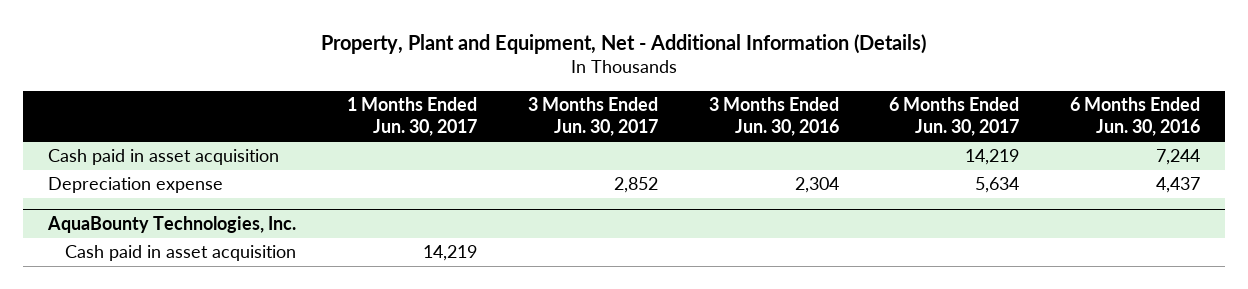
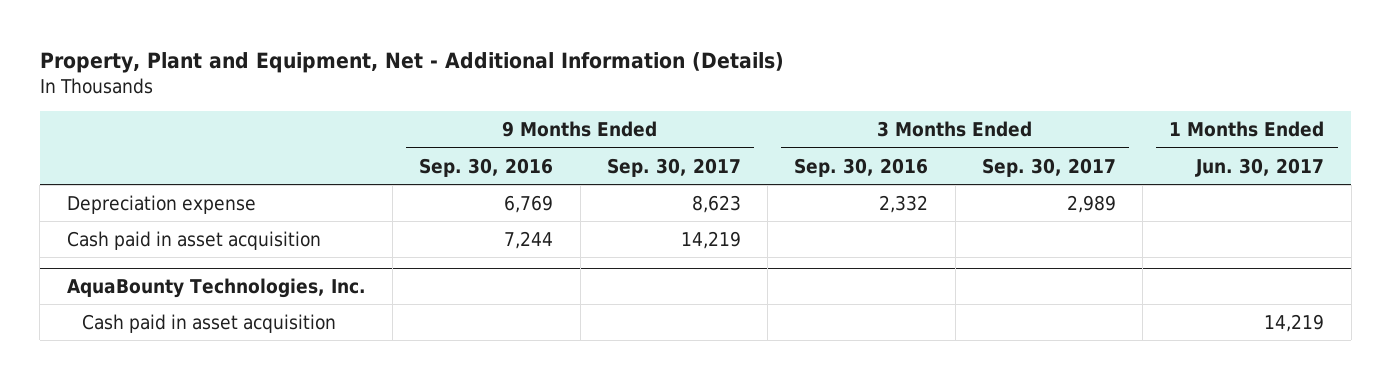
- | 1 Months Ended Jun. 30, 2017 | 3 Months Ended Jun. 30, 2017 | 3 Months Ended Jun. 30, 2016 | 6 Months Ended Jun. 30, 2017 | 6 Months Ended Jun. 30, 2016
+ | 9 Months Ended Sep. 30, 2016 | 9 Months Ended Sep. 30, 2017 | 3 Months Ended Sep. 30, 2016 | 3 Months Ended Sep. 30, 2017 | 1 Months Ended Jun. 30, 2017
moved down: Cash paid in asset acquisition | 7,244 | 14,219 | | |

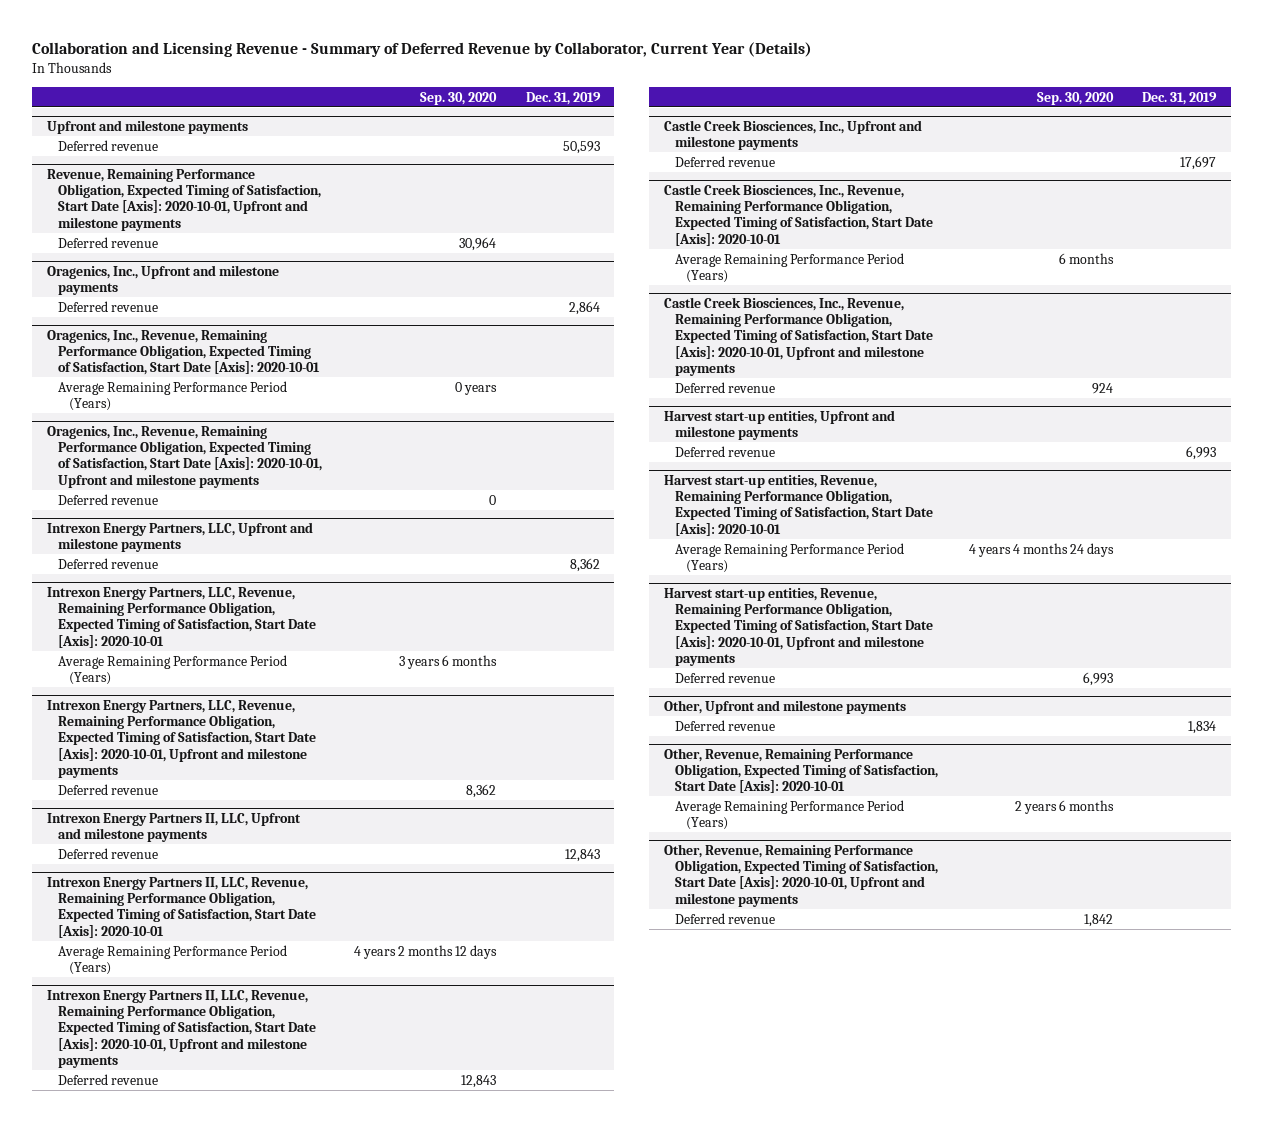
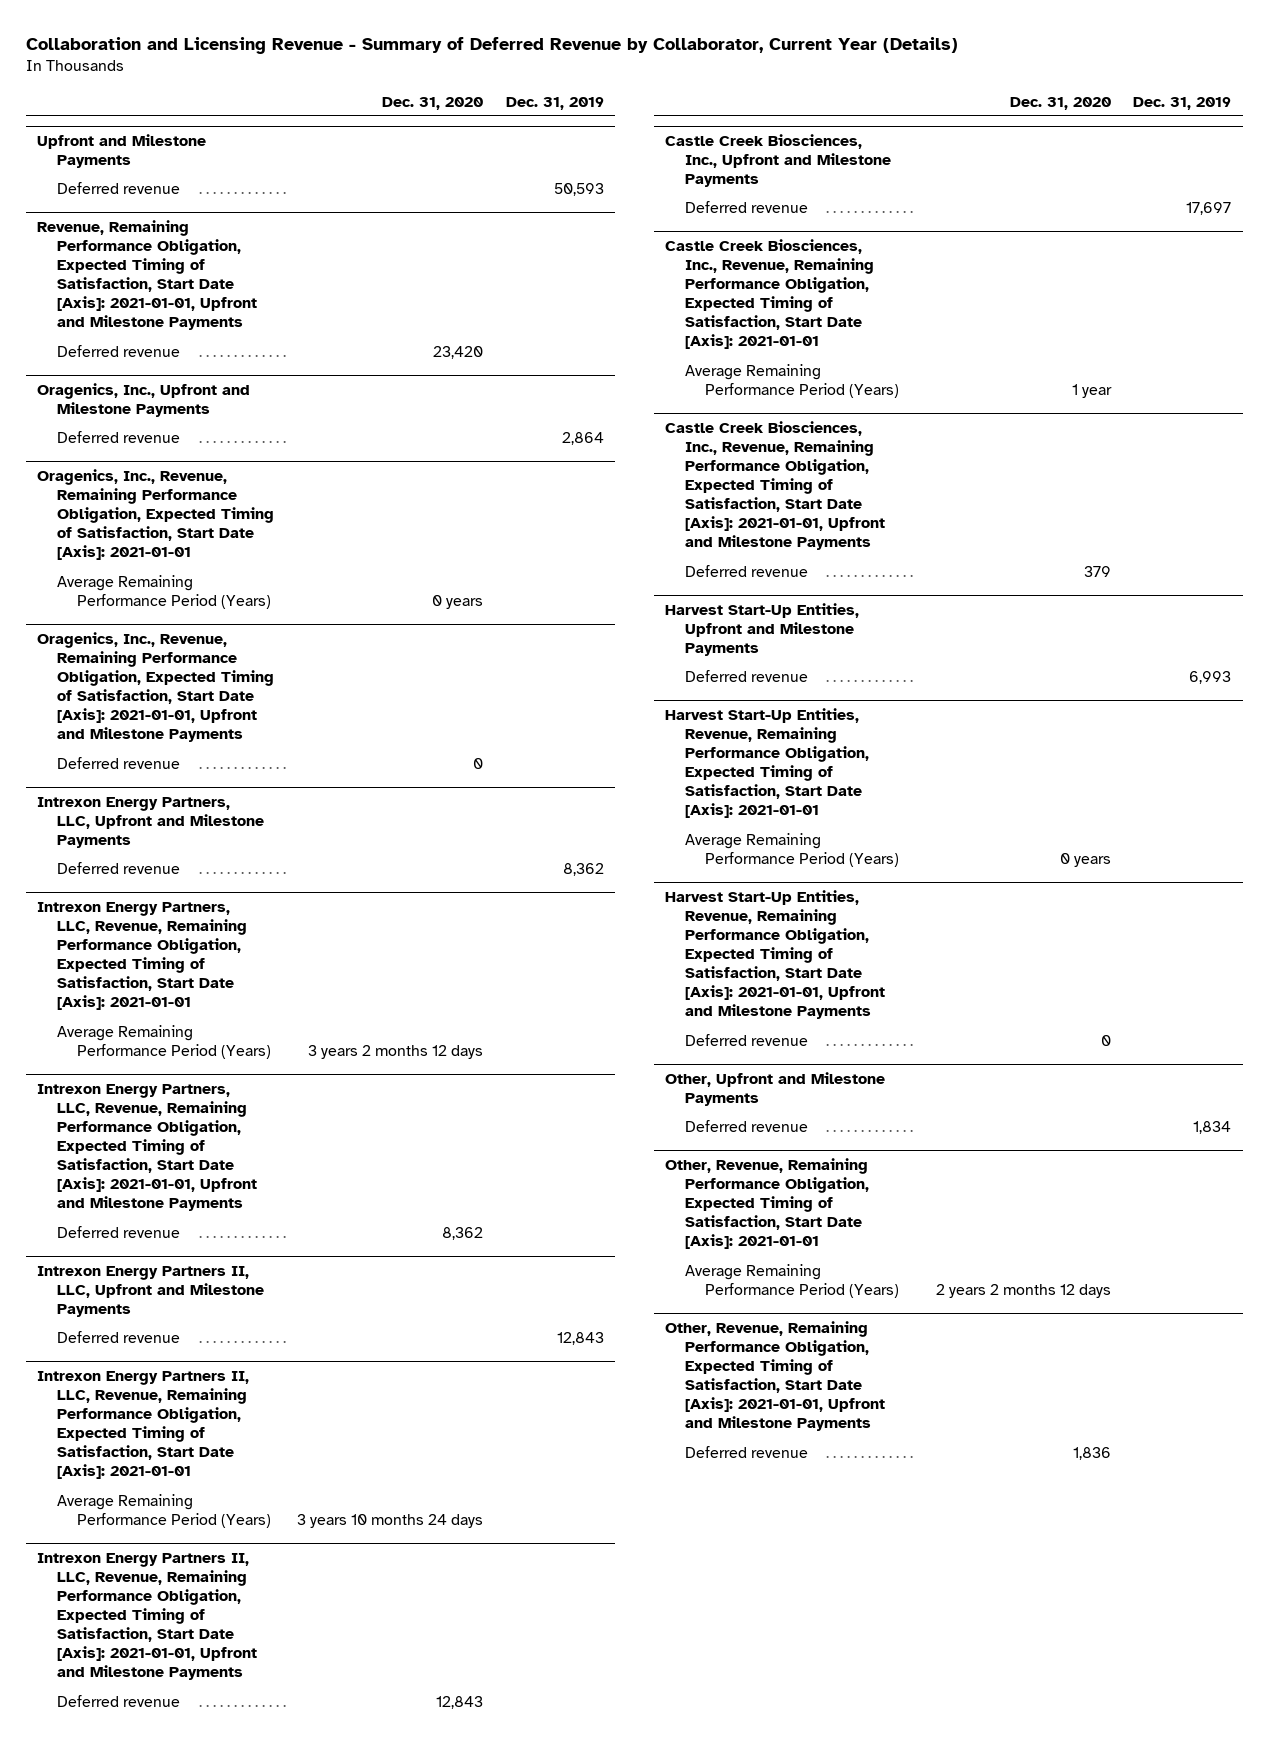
- | Sep. 30, 2020 | Dec. 31, 2019
+ | Dec. 31, 2020 | Dec. 31, 2019
- Upfront and milestone payments
+ Upfront and Milestone Payments
- Revenue, Remaining Performance Obligation, Expected Timing of Satisfaction, Start Date [Axis]: 2020-10-01, Upfront and milestone payments
+ Revenue, Remaining Performance Obligation, Expected Timing of Satisfaction, Start Date [Axis]: 2021-01-01, Upfront and Milestone Payments
- Oragenics, Inc., Upfront and milestone payments
+ Oragenics, Inc., Upfront and Milestone Payments
- Oragenics, Inc., Revenue, Remaining Performance Obligation, Expected Timing of Satisfaction, Start Date [Axis]: 2020-10-01
+ Oragenics, Inc., Revenue, Remaining Performance Obligation, Expected Timing of Satisfaction, Start Date [Axis]: 2021-01-01
- Oragenics, Inc., Revenue, Remaining Performance Obligation, Expected Timing of Satisfaction, Start Date [Axis]: 2020-10-01, Upfront and milestone payments
+ Oragenics, Inc., Revenue, Remaining Performance Obligation, Expected Timing of Satisfaction, Start Date [Axis]: 2021-01-01, Upfront and Milestone Payments
- Intrexon Energy Partners, LLC, Upfront and milestone payments
+ Intrexon Energy Partners, LLC, Upfront and Milestone Payments
- Intrexon Energy Partners, LLC, Revenue, Remaining Performance Obligation, Expected Timing of Satisfaction, Start Date [Axis]: 2020-10-01
+ Intrexon Energy Partners, LLC, Revenue, Remaining Performance Obligation, Expected Timing of Satisfaction, Start Date [Axis]: 2021-01-01
- Intrexon Energy Partners, LLC, Revenue, Remaining Performance Obligation, Expected Timing of Satisfaction, Start Date [Axis]: 2020-10-01, Upfront and milestone payments
+ Intrexon Energy Partners, LLC, Revenue, Remaining Performance Obligation, Expected Timing of Satisfaction, Start Date [Axis]: 2021-01-01, Upfront and Milestone Payments
- Intrexon Energy Partners II, LLC, Upfront and milestone payments
+ Intrexon Energy Partners II, LLC, Upfront and Milestone Payments
- Intrexon Energy Partners II, LLC, Revenue, Remaining Performance Obligation, Expected Timing of Satisfaction, Start Date [Axis]: 2020-10-01
+ Intrexon Energy Partners II, LLC, Revenue, Remaining Performance Obligation, Expected Timing of Satisfaction, Start Date [Axis]: 2021-01-01
- Intrexon Energy Partners II, LLC, Revenue, Remaining Performance Obligation, Expected Timing of Satisfaction, Start Date [Axis]: 2020-10-01, Upfront and milestone payments
+ Intrexon Energy Partners II, LLC, Revenue, Remaining Performance Obligation, Expected Timing of Satisfaction, Start Date [Axis]: 2021-01-01, Upfront and Milestone Payments
- Castle Creek Biosciences, Inc., Upfront and milestone payments
+ Castle Creek Biosciences, Inc., Upfront and Milestone Payments
- Castle Creek Biosciences, Inc., Revenue, Remaining Performance Obligation, Expected Timing of Satisfaction, Start Date [Axis]: 2020-10-01
+ Castle Creek Biosciences, Inc., Revenue, Remaining Performance Obligation, Expected Timing of Satisfaction, Start Date [Axis]: 2021-01-01
- Castle Creek Biosciences, Inc., Revenue, Remaining Performance Obligation, Expected Timing of Satisfaction, Start Date [Axis]: 2020-10-01, Upfront and milestone payments
+ Castle Creek Biosciences, Inc., Revenue, Remaining Performance Obligation, Expected Timing of Satisfaction, Start Date [Axis]: 2021-01-01, Upfront and Milestone Payments
- Harvest start-up entities, Upfront and milestone payments
+ Harvest Start-Up Entities, Upfront and Milestone Payments
- Harvest start-up entities, Revenue, Remaining Performance Obligation, Expected Timing of Satisfaction, Start Date [Axis]: 2020-10-01
+ Harvest Start-Up Entities, Revenue, Remaining Performance Obligation, Expected Timing of Satisfaction, Start Date [Axis]: 2021-01-01
- Harvest start-up entities, Revenue, Remaining Performance Obligation, Expected Timing of Satisfaction, Start Date [Axis]: 2020-10-01, Upfront and milestone payments
+ Harvest Start-Up Entities, Revenue, Remaining Performance Obligation, Expected Timing of Satisfaction, Start Date [Axis]: 2021-01-01, Upfront and Milestone Payments
- Other, Upfront and milestone payments
+ Other, Upfront and Milestone Payments
- Other, Revenue, Remaining Performance Obligation, Expected Timing of Satisfaction, Start Date [Axis]: 2020-10-01
+ Other, Revenue, Remaining Performance Obligation, Expected Timing of Satisfaction, Start Date [Axis]: 2021-01-01
- Other, Revenue, Remaining Performance Obligation, Expected Timing of Satisfaction, Start Date [Axis]: 2020-10-01, Upfront and milestone payments
+ Other, Revenue, Remaining Performance Obligation, Expected Timing of Satisfaction, Start Date [Axis]: 2021-01-01, Upfront and Milestone Payments

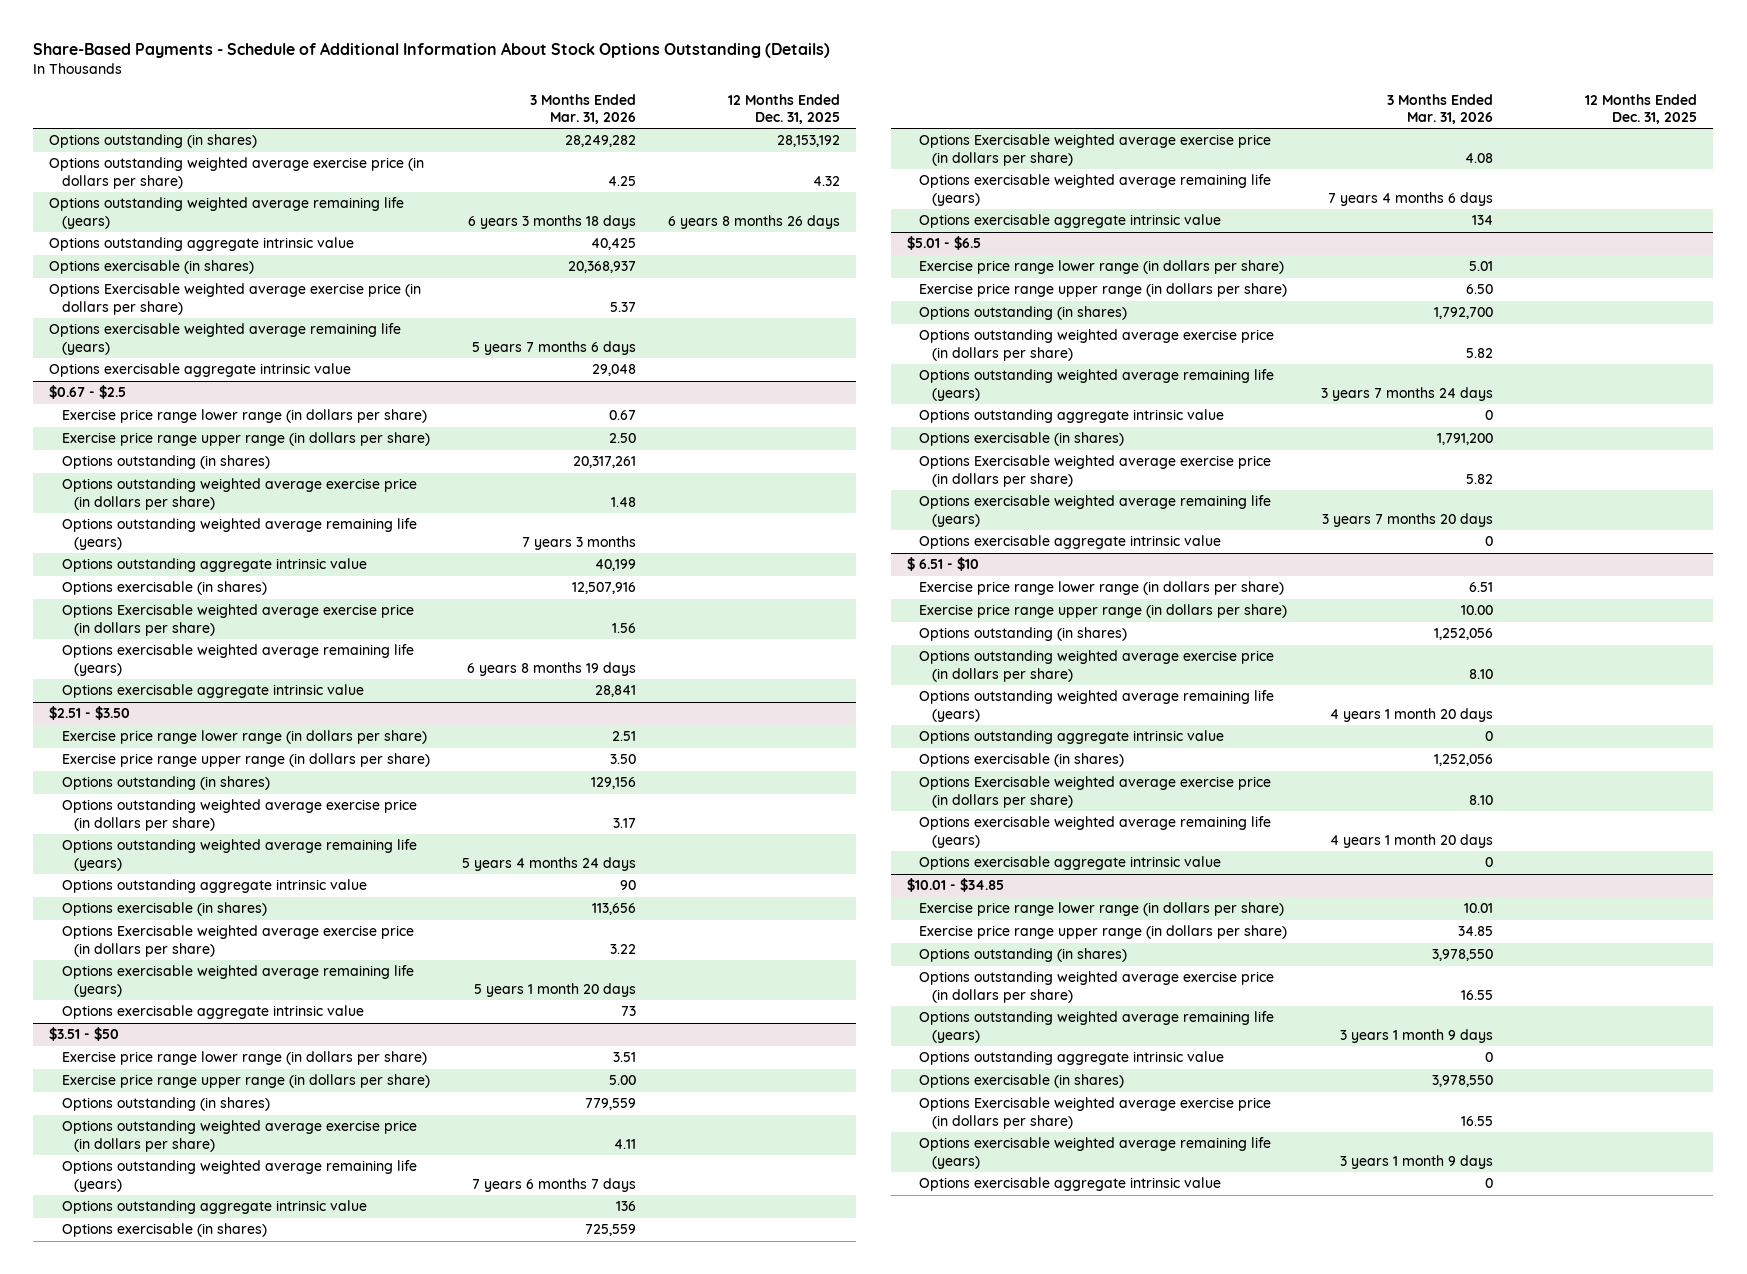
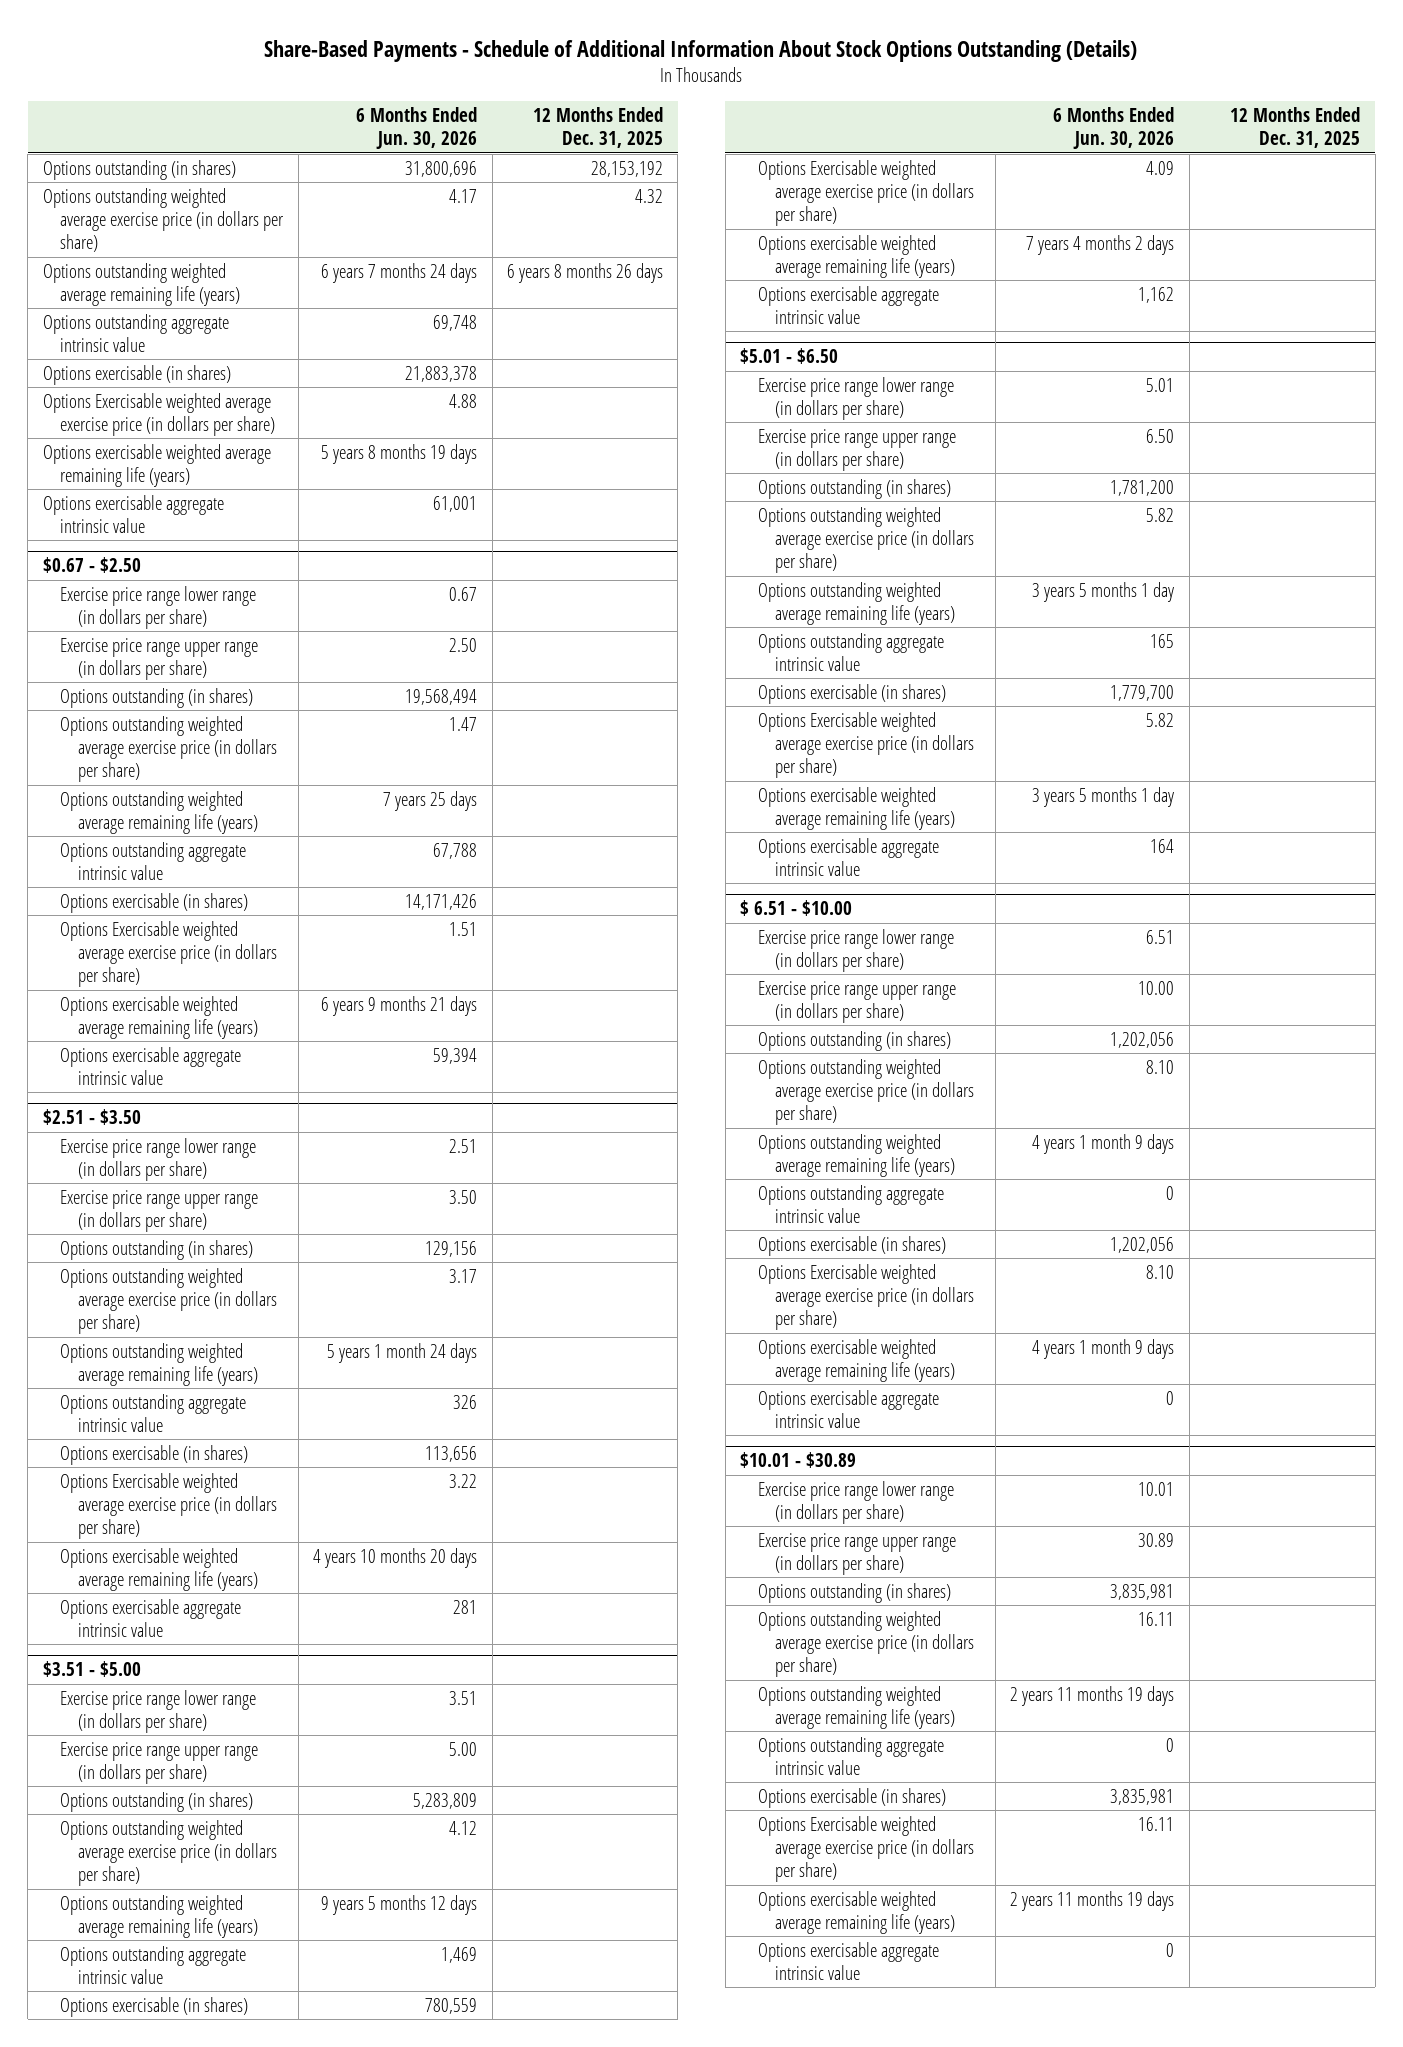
- | 3 Months Ended Mar. 31, 2026 | 12 Months Ended Dec. 31, 2025
+ | 6 Months Ended Jun. 30, 2026 | 12 Months Ended Dec. 31, 2025
- $0.67 - $2.5
+ $0.67 - $2.50
- $3.51 - $50
+ $3.51 - $5.00
- $5.01 - $6.5
+ $5.01 - $6.50
- $ 6.51 - $10
+ $ 6.51 - $10.00
- $10.01 - $34.85
+ $10.01 - $30.89

